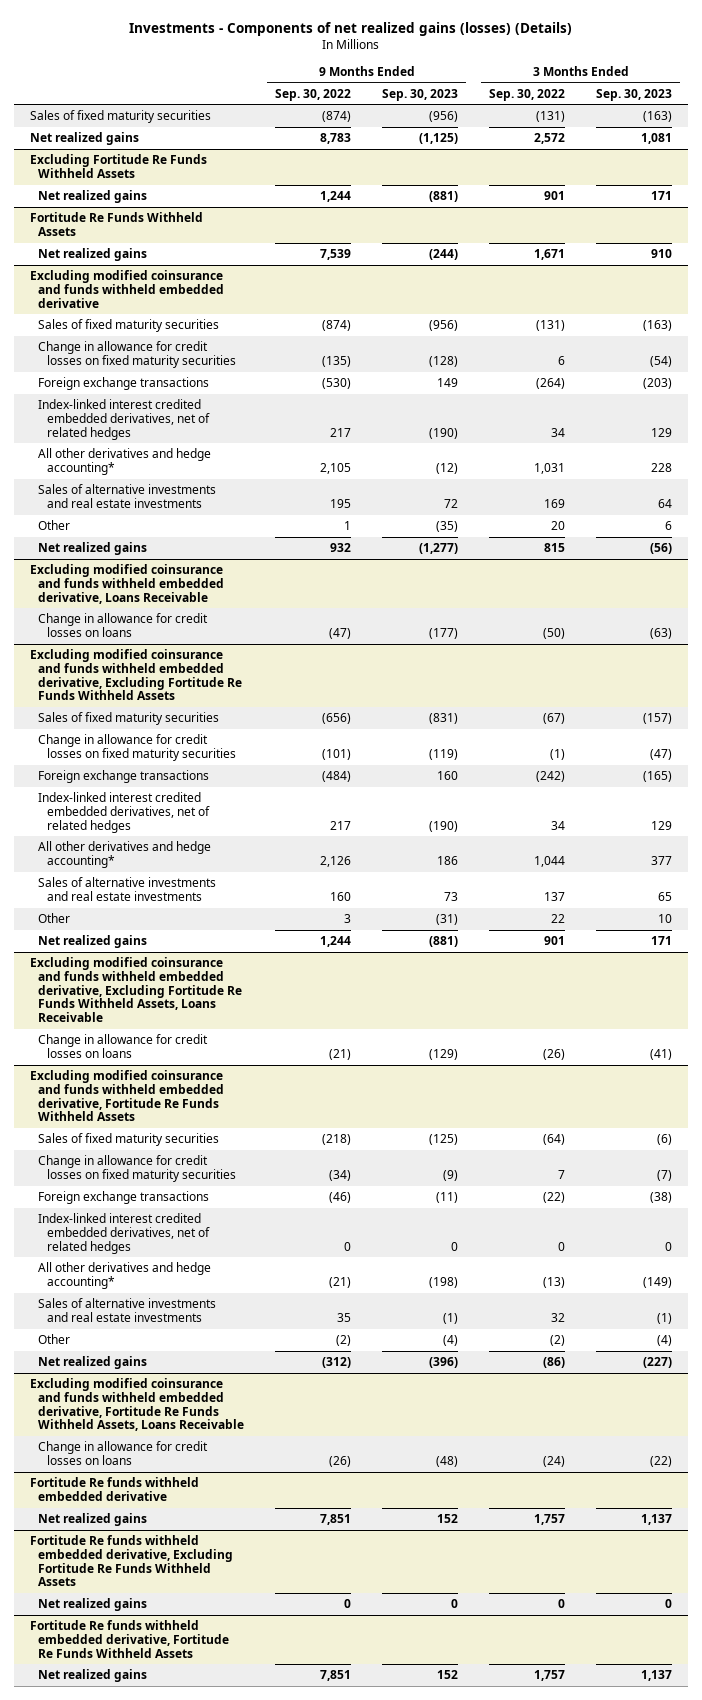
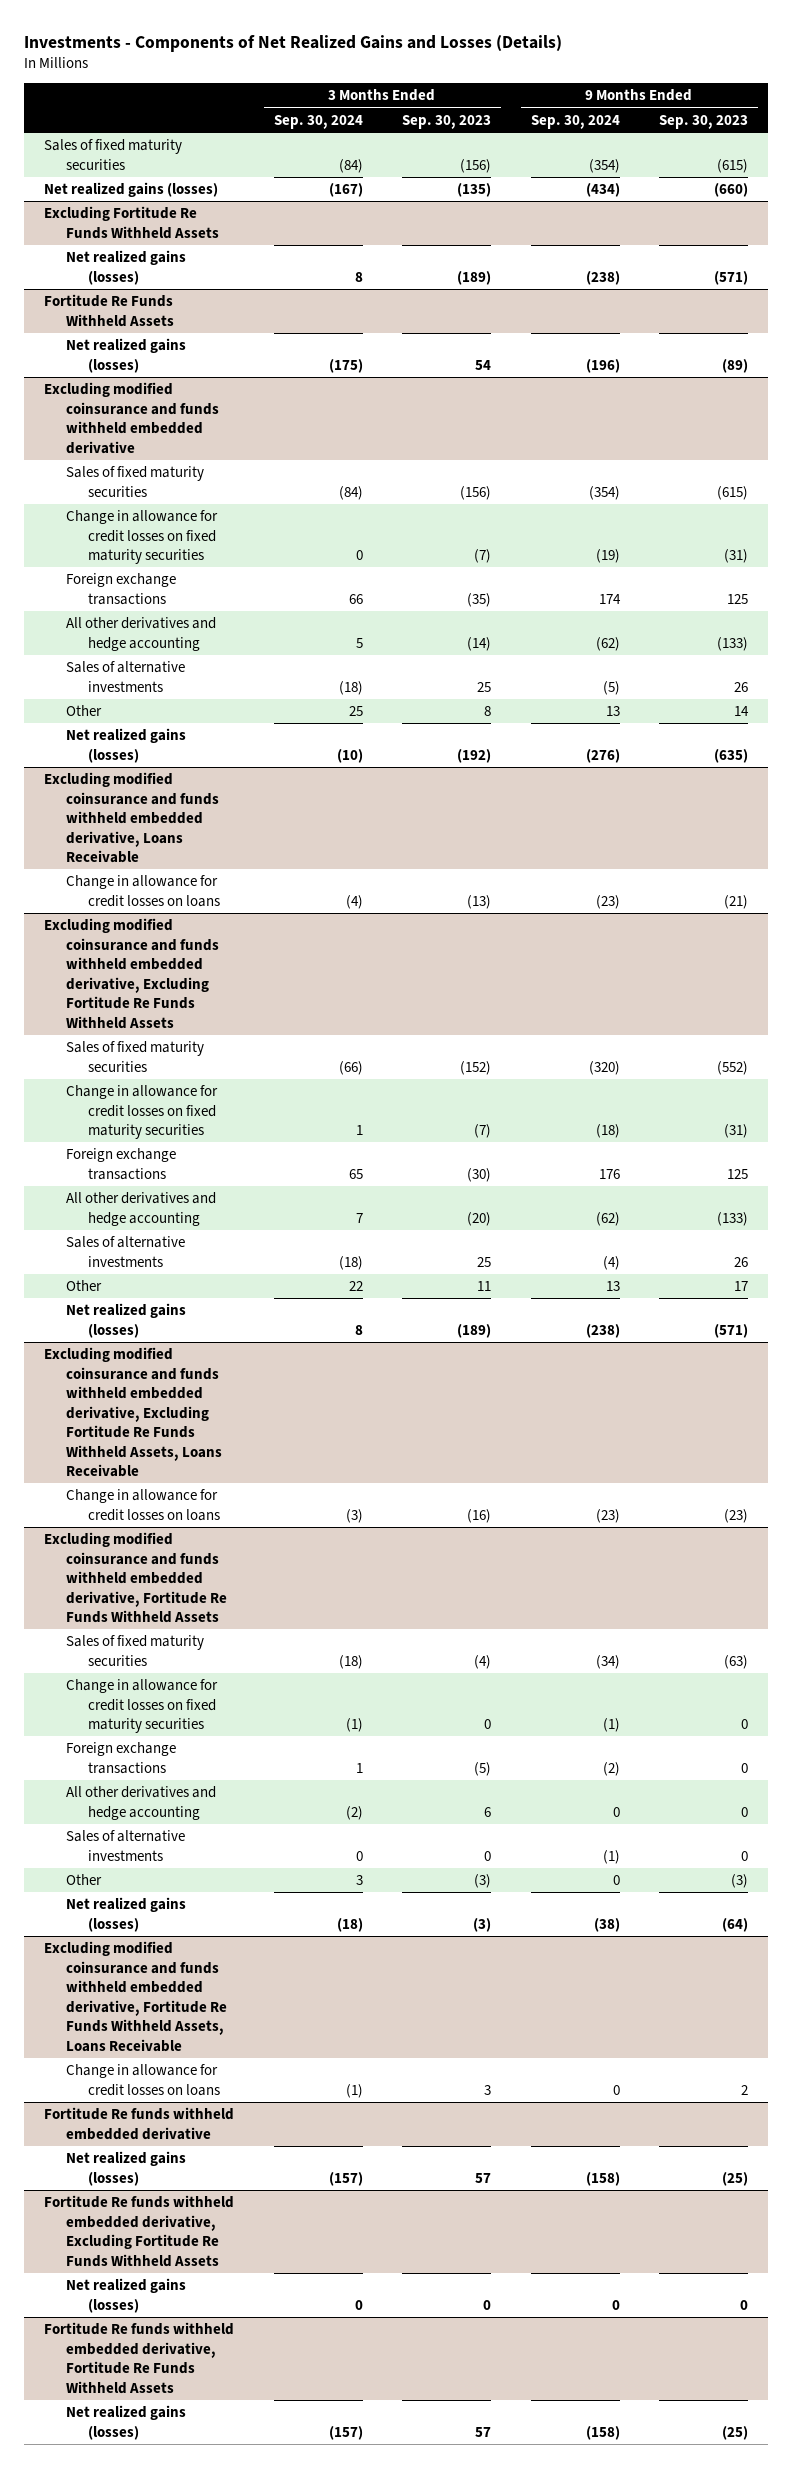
- Investments - Components of net realized gains (losses) (Details)
+ Investments - Components of Net Realized Gains and Losses (Details)
- | 9 Months Ended Sep. 30, 2022 | 9 Months Ended Sep. 30, 2023 | 3 Months Ended Sep. 30, 2022 | 3 Months Ended Sep. 30, 2023
+ | 3 Months Ended Sep. 30, 2024 | 3 Months Ended Sep. 30, 2023 | 9 Months Ended Sep. 30, 2024 | 9 Months Ended Sep. 30, 2023
- Sales of fixed maturity securities | (874) | (956) | (131) | (163)
- Net realized gains | 8,783 | (1,125) | 2,572 | 1,081
+ Sales of fixed maturity securities | (84) | (156) | (354) | (615)
+ Net realized gains (losses) | (167) | (135) | (434) | (660)
@ Excluding Fortitude Re Funds Withheld Assets
- Net realized gains | 1,244 | (881) | 901 | 171
+ Net realized gains (losses) | 8 | (189) | (238) | (571)
@ Fortitude Re Funds Withheld Assets
- Net realized gains | 7,539 | (244) | 1,671 | 910
+ Net realized gains (losses) | (175) | 54 | (196) | (89)
@ Excluding modified coinsurance and funds withheld embedded derivative
- Sales of fixed maturity securities | (874) | (956) | (131) | (163)
- Change in allowance for credit losses on fixed maturity securities | (135) | (128) | 6 | (54)
- Foreign exchange transactions | (530) | 149 | (264) | (203)
- Index-linked interest credited embedded derivatives, net of related hedges | 217 | (190) | 34 | 129
- All other derivatives and hedge accounting* | 2,105 | (12) | 1,031 | 228
- Sales of alternative investments and real estate investments | 195 | 72 | 169 | 64
- Other | 1 | (35) | 20 | 6
- Net realized gains | 932 | (1,277) | 815 | (56)
+ Sales of fixed maturity securities | (84) | (156) | (354) | (615)
+ Change in allowance for credit losses on fixed maturity securities | 0 | (7) | (19) | (31)
+ Foreign exchange transactions | 66 | (35) | 174 | 125
+ All other derivatives and hedge accounting | 5 | (14) | (62) | (133)
+ Sales of alternative investments | (18) | 25 | (5) | 26
+ Other | 25 | 8 | 13 | 14
+ Net realized gains (losses) | (10) | (192) | (276) | (635)
@ Excluding modified coinsurance and funds withheld embedded derivative, Loans Receivable
- Change in allowance for credit losses on loans | (47) | (177) | (50) | (63)
+ Change in allowance for credit losses on loans | (4) | (13) | (23) | (21)
@ Excluding modified coinsurance and funds withheld embedded derivative, Excluding Fortitude Re Funds Withheld Assets
- Sales of fixed maturity securities | (656) | (831) | (67) | (157)
- Change in allowance for credit losses on fixed maturity securities | (101) | (119) | (1) | (47)
- Foreign exchange transactions | (484) | 160 | (242) | (165)
- Index-linked interest credited embedded derivatives, net of related hedges | 217 | (190) | 34 | 129
- All other derivatives and hedge accounting* | 2,126 | 186 | 1,044 | 377
- Sales of alternative investments and real estate investments | 160 | 73 | 137 | 65
- Other | 3 | (31) | 22 | 10
- Net realized gains | 1,244 | (881) | 901 | 171
+ Sales of fixed maturity securities | (66) | (152) | (320) | (552)
+ Change in allowance for credit losses on fixed maturity securities | 1 | (7) | (18) | (31)
+ Foreign exchange transactions | 65 | (30) | 176 | 125
+ All other derivatives and hedge accounting | 7 | (20) | (62) | (133)
+ Sales of alternative investments | (18) | 25 | (4) | 26
+ Other | 22 | 11 | 13 | 17
+ Net realized gains (losses) | 8 | (189) | (238) | (571)
@ Excluding modified coinsurance and funds withheld embedded derivative, Excluding Fortitude Re Funds Withheld Assets, Loans Receivable
- Change in allowance for credit losses on loans | (21) | (129) | (26) | (41)
+ Change in allowance for credit losses on loans | (3) | (16) | (23) | (23)
@ Excluding modified coinsurance and funds withheld embedded derivative, Fortitude Re Funds Withheld Assets
- Sales of fixed maturity securities | (218) | (125) | (64) | (6)
- Change in allowance for credit losses on fixed maturity securities | (34) | (9) | 7 | (7)
- Foreign exchange transactions | (46) | (11) | (22) | (38)
- Index-linked interest credited embedded derivatives, net of related hedges | 0 | 0 | 0 | 0
- All other derivatives and hedge accounting* | (21) | (198) | (13) | (149)
- Sales of alternative investments and real estate investments | 35 | (1) | 32 | (1)
- Other | (2) | (4) | (2) | (4)
- Net realized gains | (312) | (396) | (86) | (227)
+ Sales of fixed maturity securities | (18) | (4) | (34) | (63)
+ Change in allowance for credit losses on fixed maturity securities | (1) | 0 | (1) | 0
+ Foreign exchange transactions | 1 | (5) | (2) | 0
+ All other derivatives and hedge accounting | (2) | 6 | 0 | 0
+ Sales of alternative investments | 0 | 0 | (1) | 0
+ Other | 3 | (3) | 0 | (3)
+ Net realized gains (losses) | (18) | (3) | (38) | (64)
@ Excluding modified coinsurance and funds withheld embedded derivative, Fortitude Re Funds Withheld Assets, Loans Receivable
- Change in allowance for credit losses on loans | (26) | (48) | (24) | (22)
+ Change in allowance for credit losses on loans | (1) | 3 | 0 | 2
@ Fortitude Re funds withheld embedded derivative
- Net realized gains | 7,851 | 152 | 1,757 | 1,137
+ Net realized gains (losses) | (157) | 57 | (158) | (25)
@ Fortitude Re funds withheld embedded derivative, Excluding Fortitude Re Funds Withheld Assets
- Net realized gains | 0 | 0 | 0 | 0
+ Net realized gains (losses) | 0 | 0 | 0 | 0
@ Fortitude Re funds withheld embedded derivative, Fortitude Re Funds Withheld Assets
- Net realized gains | 7,851 | 152 | 1,757 | 1,137
+ Net realized gains (losses) | (157) | 57 | (158) | (25)

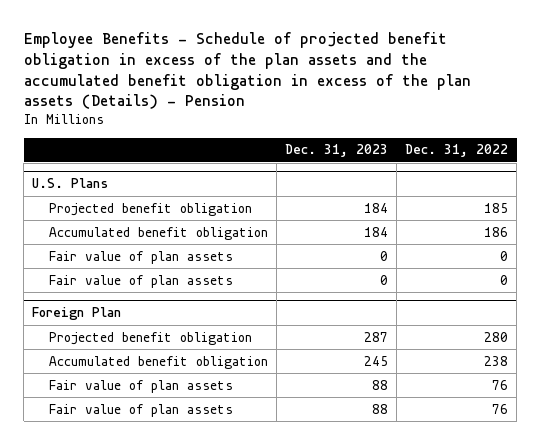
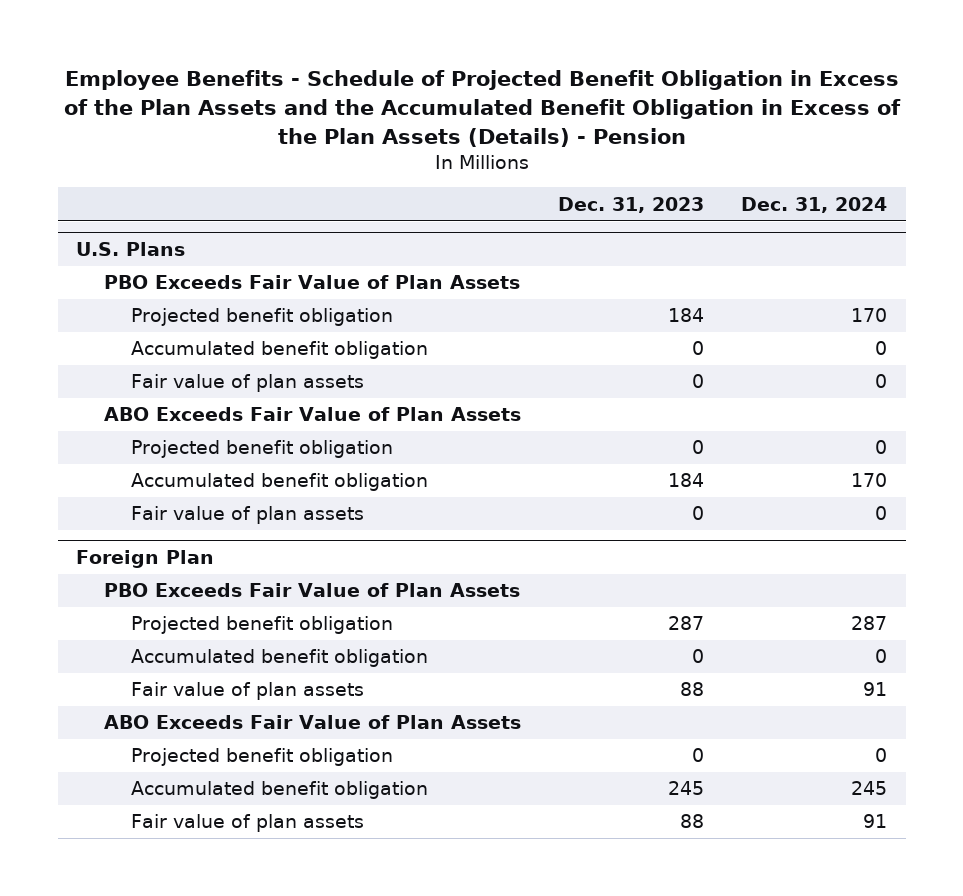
- Employee Benefits - Schedule of projected benefit obligation in excess of the plan assets and the accumulated benefit obligation in excess of the plan assets (Details) - Pension
+ Employee Benefits - Schedule of Projected Benefit Obligation in Excess of the Plan Assets and the Accumulated Benefit Obligation in Excess of the Plan Assets (Details) - Pension
- | Dec. 31, 2023 | Dec. 31, 2022
+ | Dec. 31, 2023 | Dec. 31, 2024
@ U.S. Plans
+ PBO Exceeds Fair Value of Plan Assets
+ Accumulated benefit obligation | 0 | 0
+ ABO Exceeds Fair Value of Plan Assets
+ Projected benefit obligation | 0 | 0
moved down: Accumulated benefit obligation | 184 | 170
@ Foreign Plan
+ PBO Exceeds Fair Value of Plan Assets
+ Accumulated benefit obligation | 0 | 0
+ ABO Exceeds Fair Value of Plan Assets
+ Projected benefit obligation | 0 | 0
moved down: Accumulated benefit obligation | 245 | 245

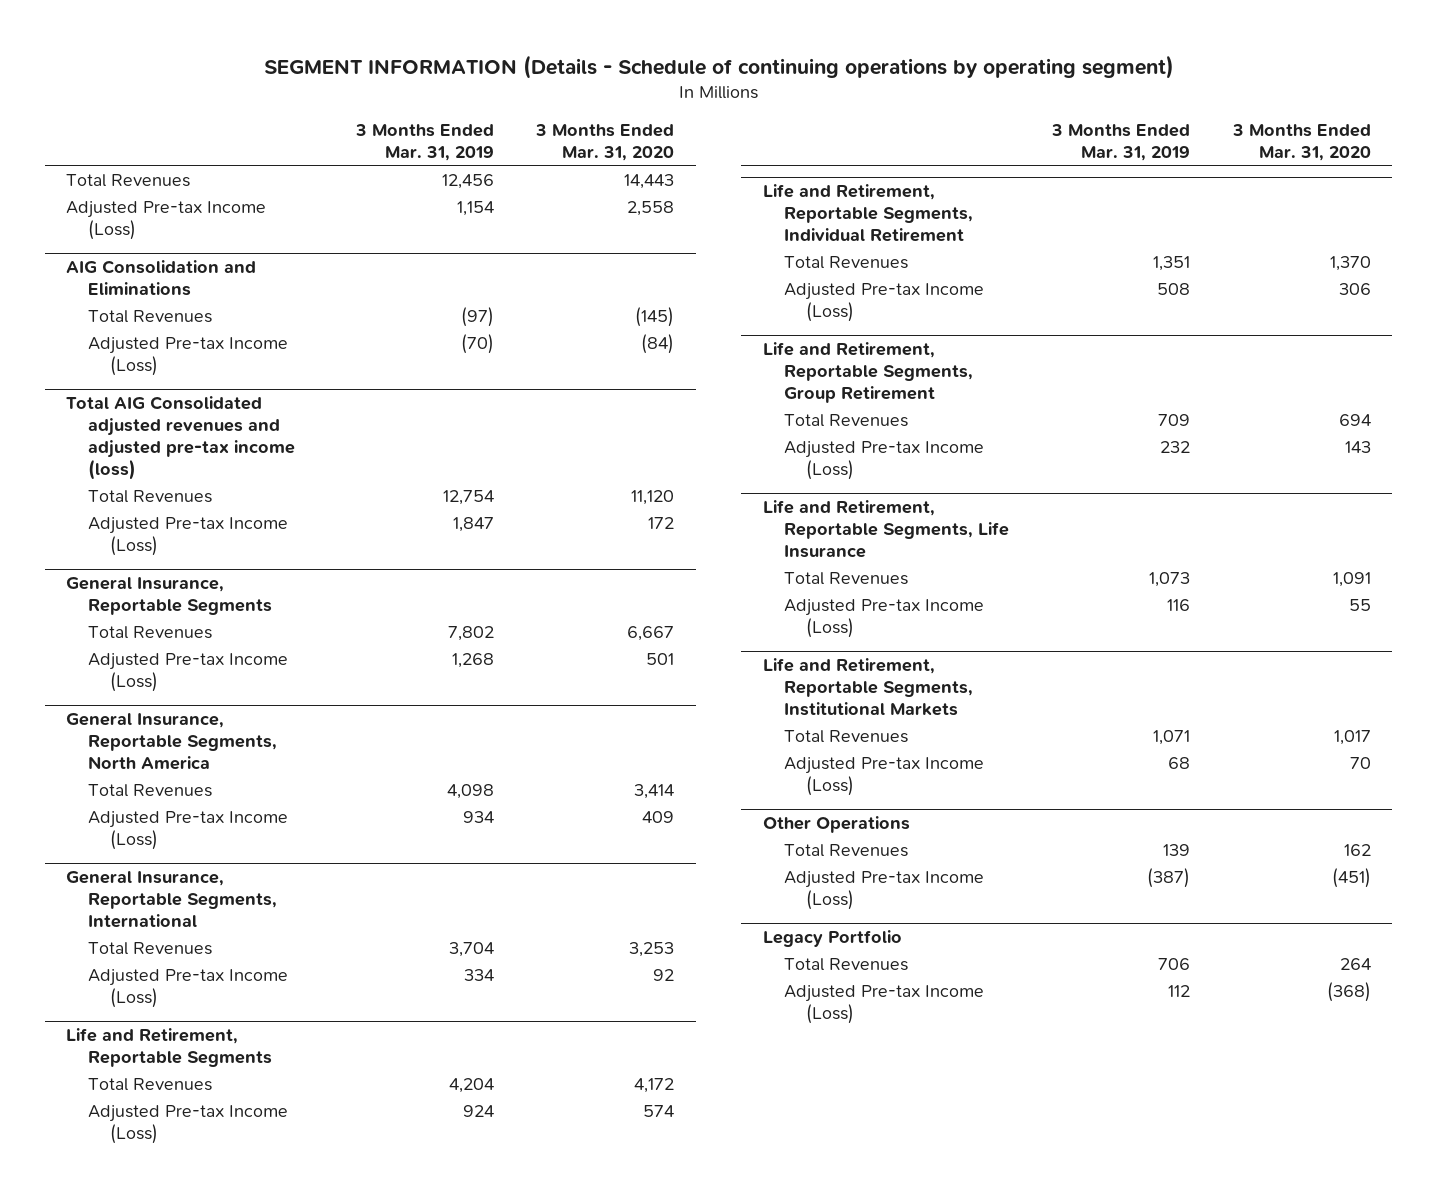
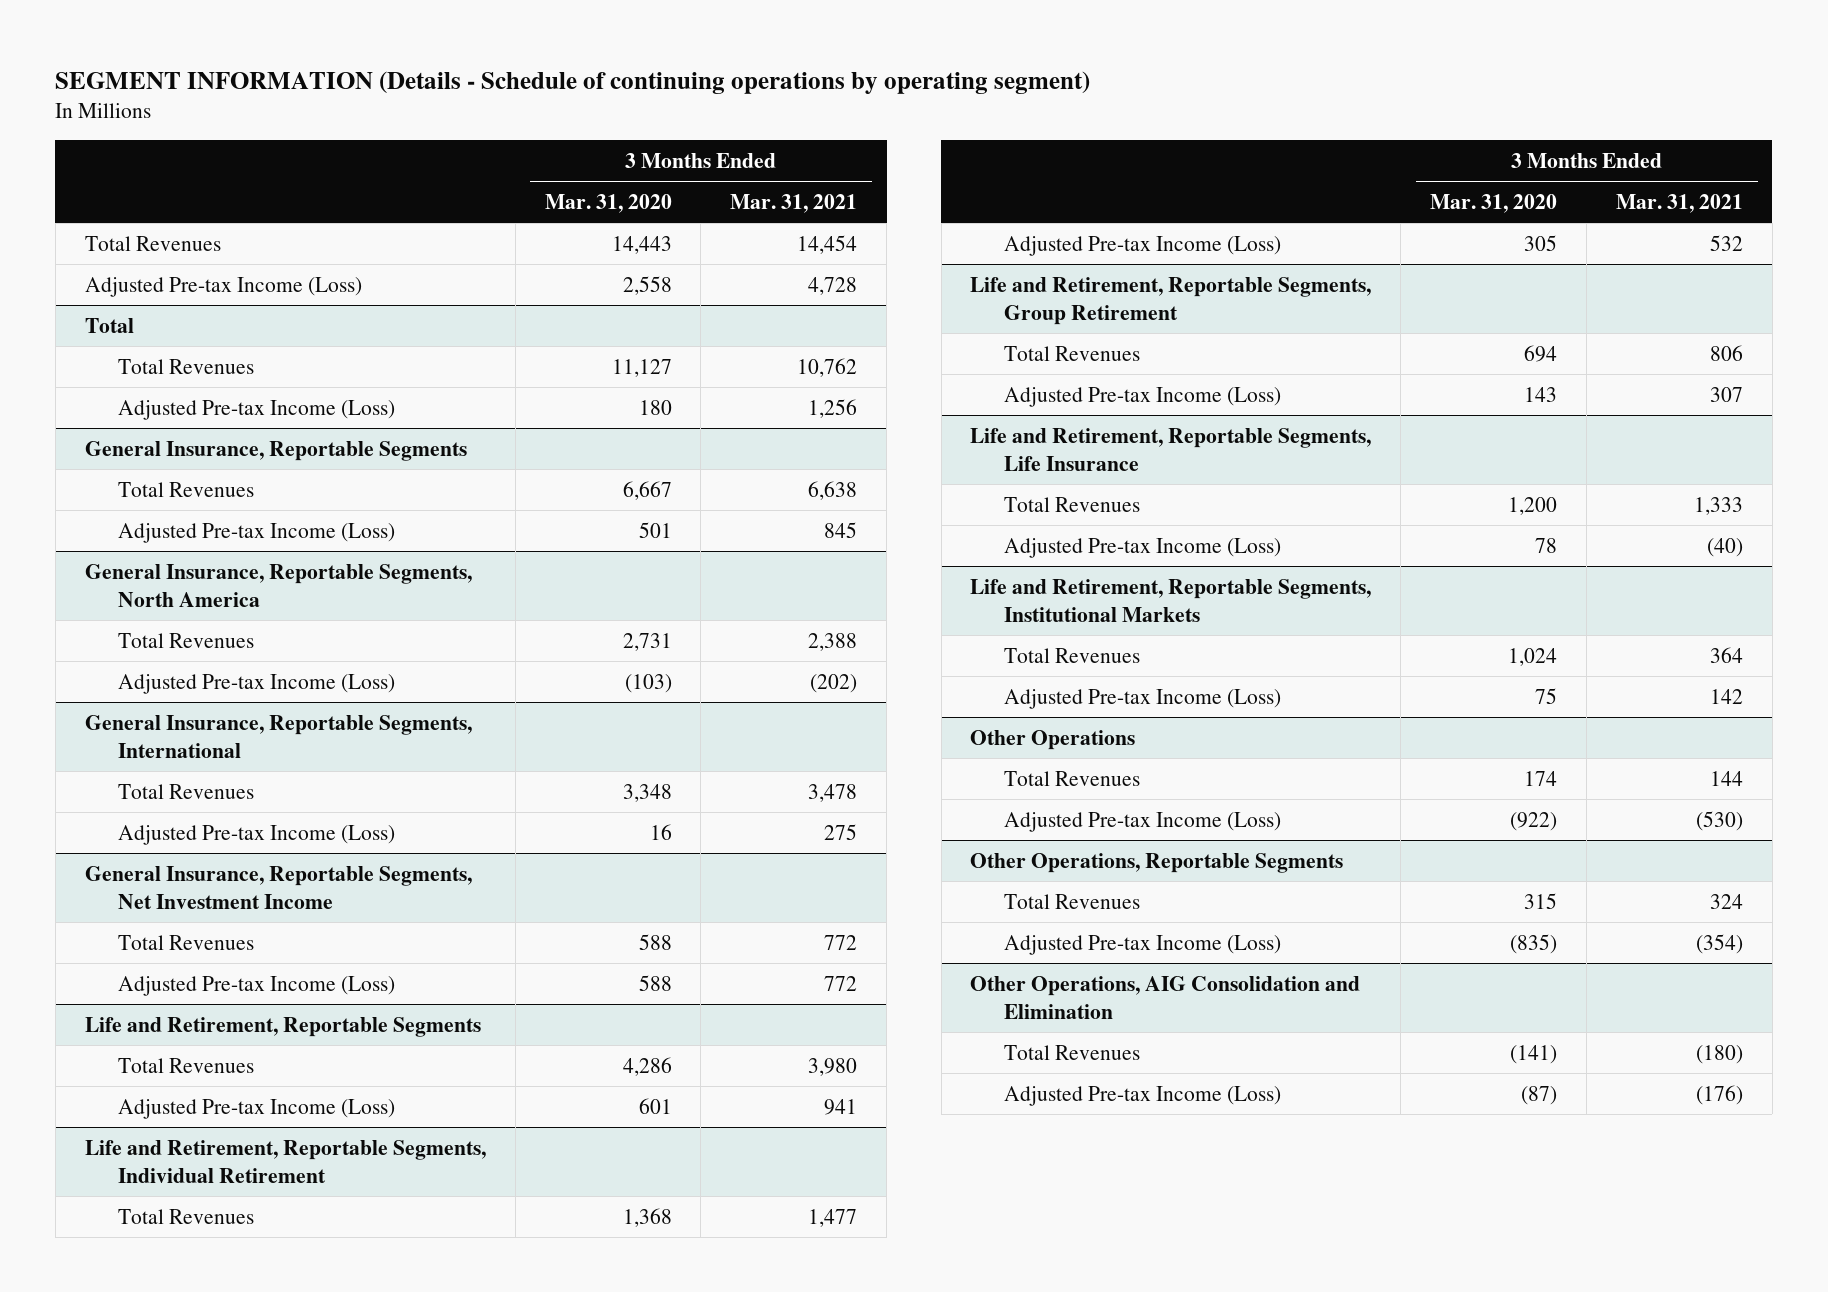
- | 3 Months Ended Mar. 31, 2019 | 3 Months Ended Mar. 31, 2020
+ | 3 Months Ended Mar. 31, 2020 | 3 Months Ended Mar. 31, 2021
- AIG Consolidation and Eliminations
- Total Revenues | (97) | (145)
- Adjusted Pre-tax Income (Loss) | (70) | (84)
- Total AIG Consolidated adjusted revenues and adjusted pre-tax income (loss)
- Total Revenues | 12,754 | 11,120
- Adjusted Pre-tax Income (Loss) | 1,847 | 172
+ Total
+ Total Revenues | 11,127 | 10,762
+ Adjusted Pre-tax Income (Loss) | 180 | 1,256
@ General Insurance, Reportable Segments, North America
- Total Revenues | 4,098 | 3,414
- Adjusted Pre-tax Income (Loss) | 934 | 409
+ Total Revenues | 2,731 | 2,388
+ Adjusted Pre-tax Income (Loss) | (103) | (202)
@ General Insurance, Reportable Segments, International
- Total Revenues | 3,704 | 3,253
- Adjusted Pre-tax Income (Loss) | 334 | 92
+ Total Revenues | 3,348 | 3,478
+ Adjusted Pre-tax Income (Loss) | 16 | 275
+ General Insurance, Reportable Segments, Net Investment Income
+ Total Revenues | 588 | 772
+ Adjusted Pre-tax Income (Loss) | 588 | 772
@ Life and Retirement, Reportable Segments
- Total Revenues | 4,204 | 4,172
- Adjusted Pre-tax Income (Loss) | 924 | 574
+ Total Revenues | 4,286 | 3,980
+ Adjusted Pre-tax Income (Loss) | 601 | 941
@ Life and Retirement, Reportable Segments, Individual Retirement
- Total Revenues | 1,351 | 1,370
- Adjusted Pre-tax Income (Loss) | 508 | 306
+ Total Revenues | 1,368 | 1,477
+ Adjusted Pre-tax Income (Loss) | 305 | 532
@ Life and Retirement, Reportable Segments, Life Insurance
- Total Revenues | 1,073 | 1,091
- Adjusted Pre-tax Income (Loss) | 116 | 55
+ Total Revenues | 1,200 | 1,333
+ Adjusted Pre-tax Income (Loss) | 78 | (40)
@ Life and Retirement, Reportable Segments, Institutional Markets
- Total Revenues | 1,071 | 1,017
- Adjusted Pre-tax Income (Loss) | 68 | 70
+ Total Revenues | 1,024 | 364
+ Adjusted Pre-tax Income (Loss) | 75 | 142
@ Other Operations
- Total Revenues | 139 | 162
- Adjusted Pre-tax Income (Loss) | (387) | (451)
- Legacy Portfolio
- Total Revenues | 706 | 264
- Adjusted Pre-tax Income (Loss) | 112 | (368)
@ Other Operations
+ Total Revenues | 174 | 144
+ Adjusted Pre-tax Income (Loss) | (922) | (530)
+ Other Operations, Reportable Segments
+ Total Revenues | 315 | 324
+ Adjusted Pre-tax Income (Loss) | (835) | (354)
+ Other Operations, AIG Consolidation and Elimination
+ Total Revenues | (141) | (180)
+ Adjusted Pre-tax Income (Loss) | (87) | (176)

